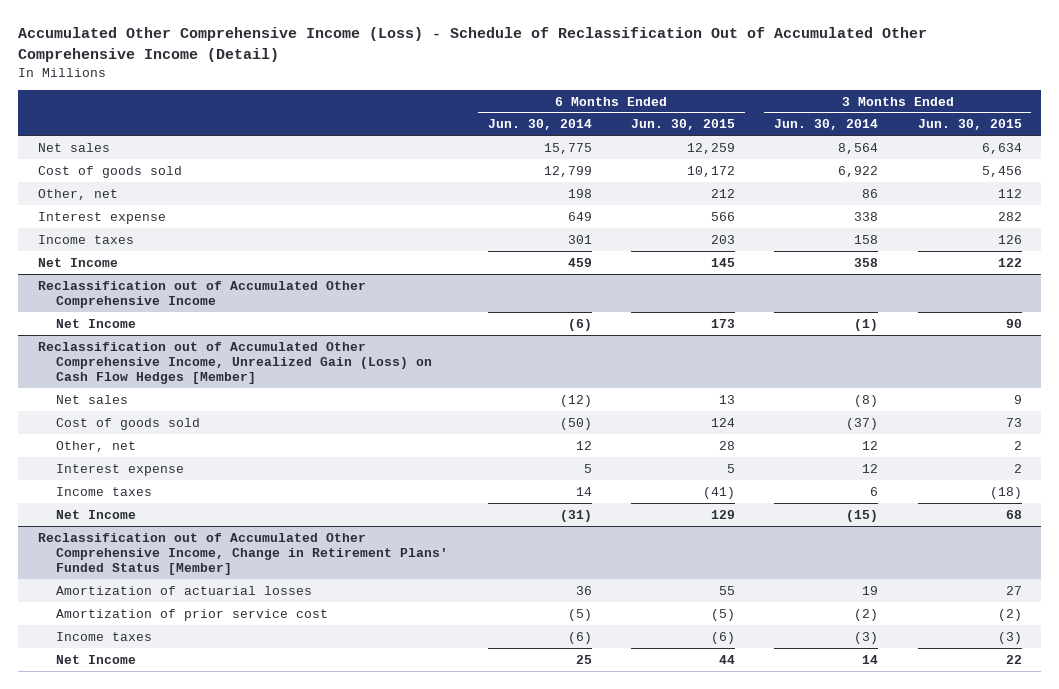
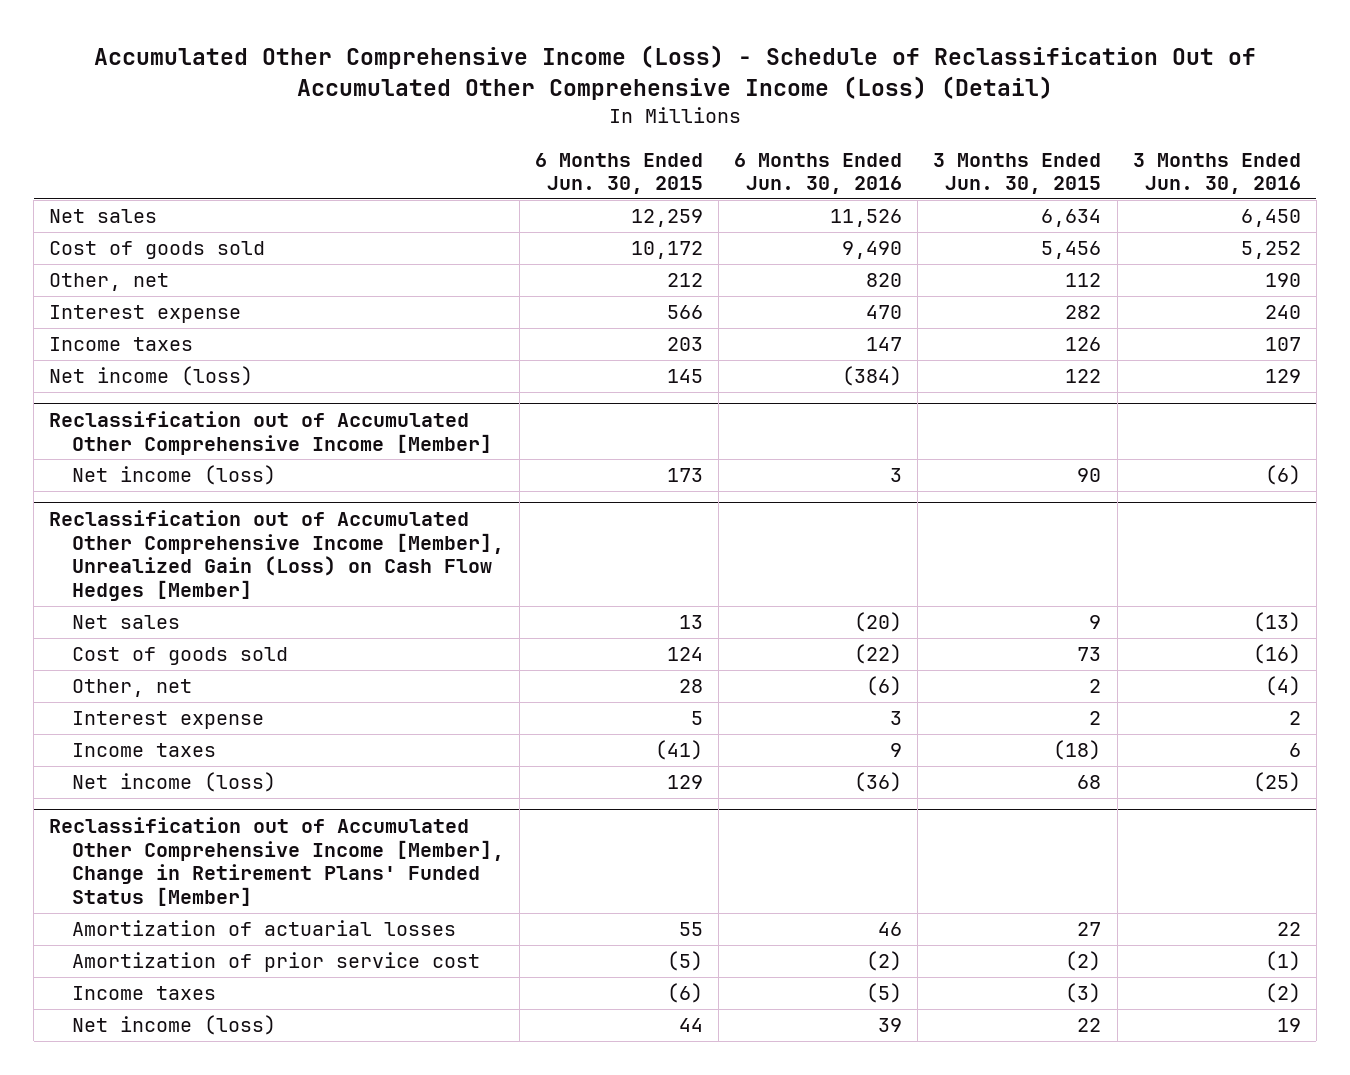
- Accumulated Other Comprehensive Income (Loss) - Schedule of Reclassification Out of Accumulated Other Comprehensive Income (Detail)
+ Accumulated Other Comprehensive Income (Loss) - Schedule of Reclassification Out of Accumulated Other Comprehensive Income (Loss) (Detail)
- | 6 Months Ended Jun. 30, 2014 | 6 Months Ended Jun. 30, 2015 | 3 Months Ended Jun. 30, 2014 | 3 Months Ended Jun. 30, 2015
+ | 6 Months Ended Jun. 30, 2015 | 6 Months Ended Jun. 30, 2016 | 3 Months Ended Jun. 30, 2015 | 3 Months Ended Jun. 30, 2016
- Net Income | 459 | 145 | 358 | 122
- Reclassification out of Accumulated Other Comprehensive Income
- Net Income | (6) | 173 | (1) | 90
- Reclassification out of Accumulated Other Comprehensive Income, Unrealized Gain (Loss) on Cash Flow Hedges [Member]
+ Net income (loss) | 145 | (384) | 122 | 129
+ Reclassification out of Accumulated Other Comprehensive Income [Member]
+ Net income (loss) | 173 | 3 | 90 | (6)
+ Reclassification out of Accumulated Other Comprehensive Income [Member], Unrealized Gain (Loss) on Cash Flow Hedges [Member]
- Net Income | (31) | 129 | (15) | 68
- Reclassification out of Accumulated Other Comprehensive Income, Change in Retirement Plans' Funded Status [Member]
+ Net income (loss) | 129 | (36) | 68 | (25)
+ Reclassification out of Accumulated Other Comprehensive Income [Member], Change in Retirement Plans' Funded Status [Member]
- Net Income | 25 | 44 | 14 | 22
+ Net income (loss) | 44 | 39 | 22 | 19

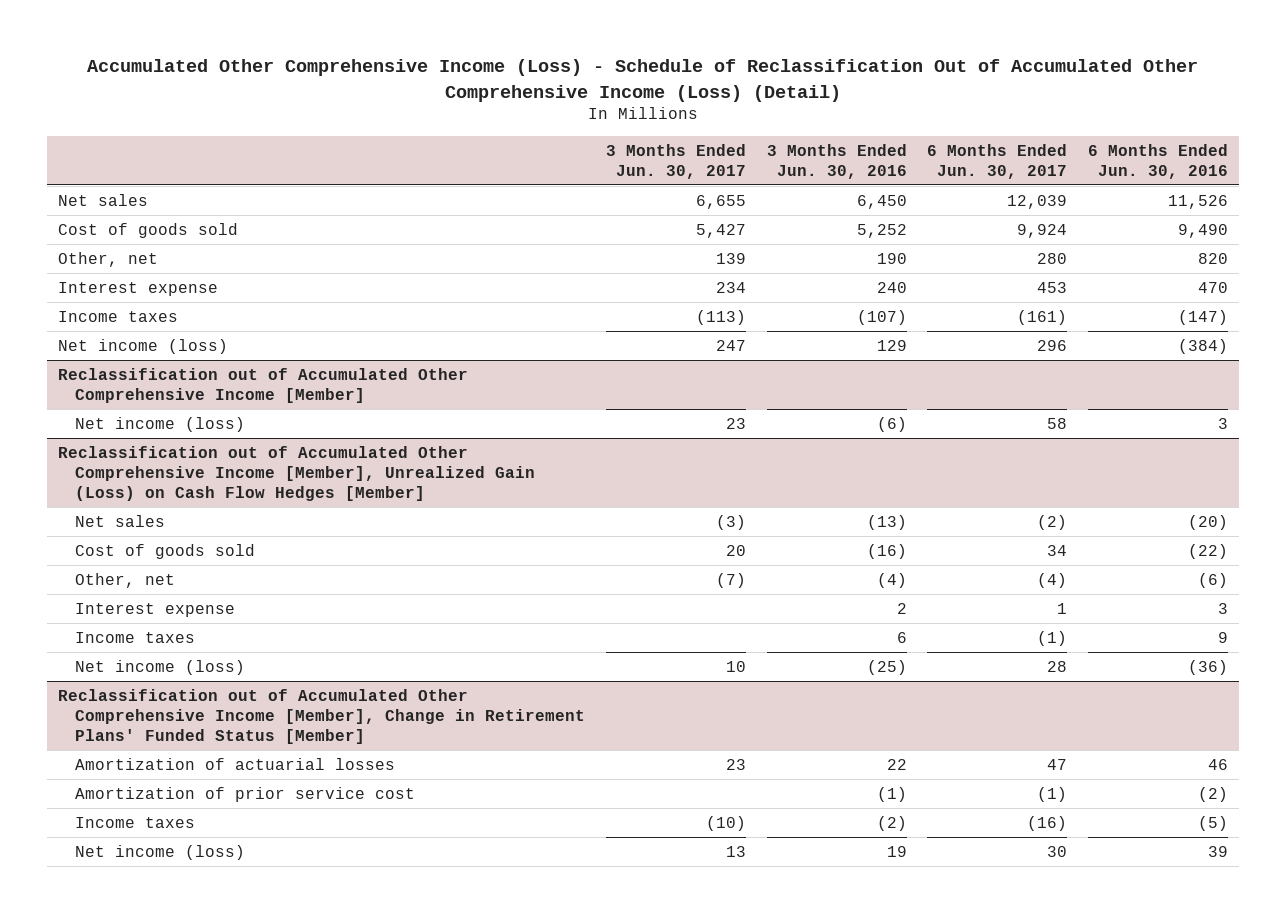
- | 6 Months Ended Jun. 30, 2015 | 6 Months Ended Jun. 30, 2016 | 3 Months Ended Jun. 30, 2015 | 3 Months Ended Jun. 30, 2016
+ | 3 Months Ended Jun. 30, 2017 | 3 Months Ended Jun. 30, 2016 | 6 Months Ended Jun. 30, 2017 | 6 Months Ended Jun. 30, 2016
- Income taxes | 203 | 147 | 126 | 107
+ Income taxes | (113) | (107) | (161) | (147)

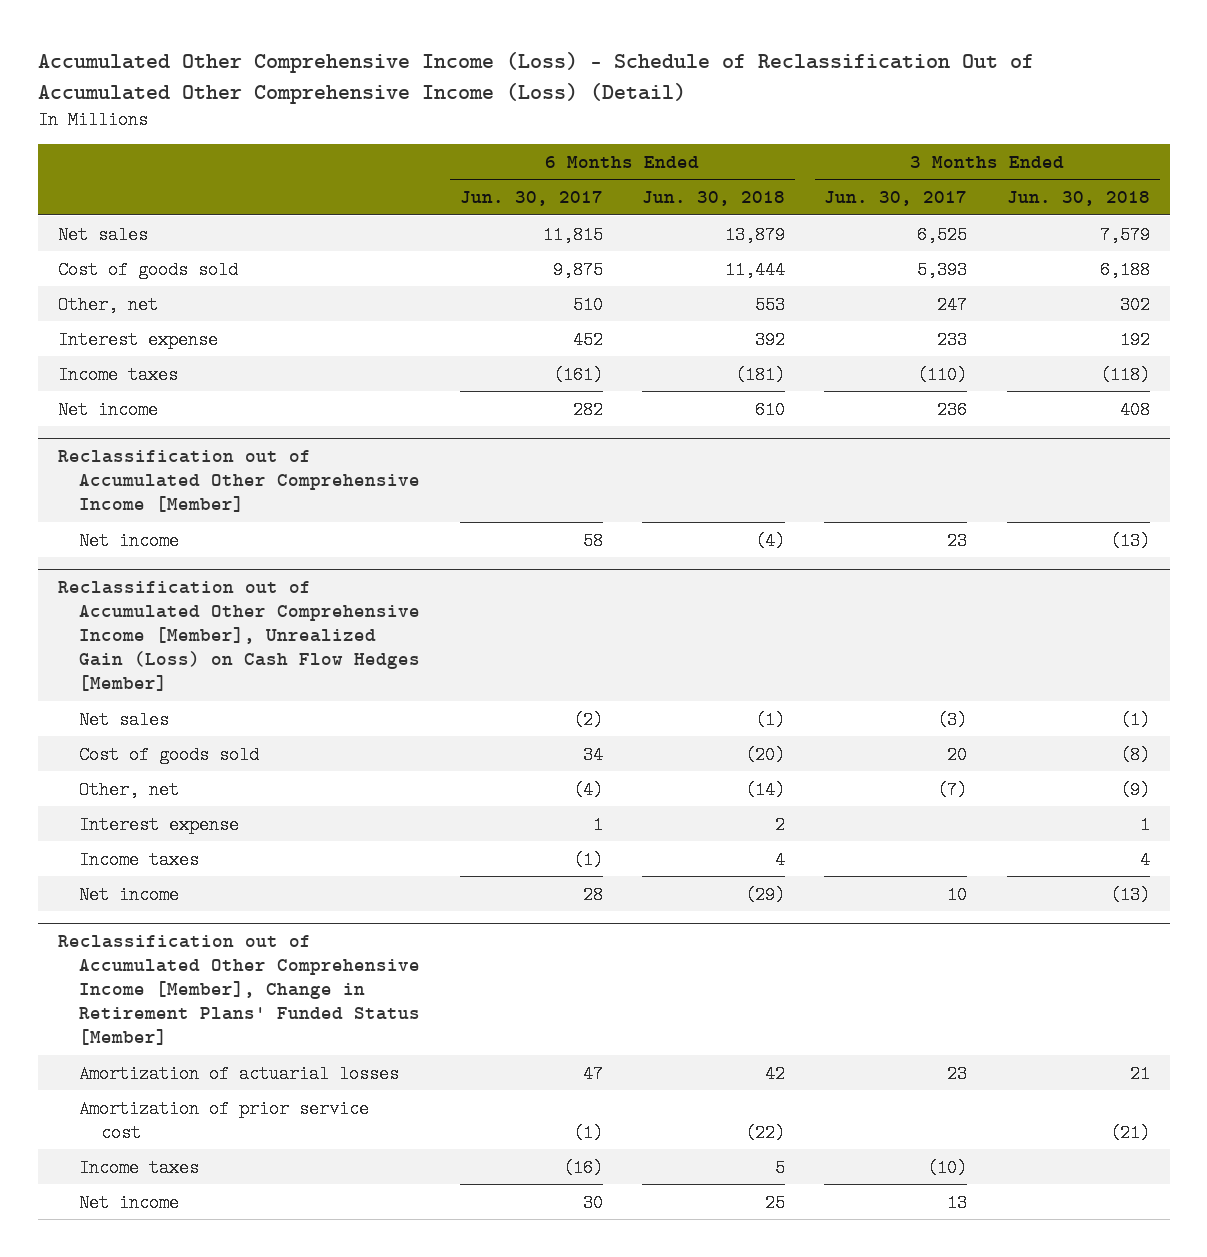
- | 3 Months Ended Jun. 30, 2017 | 3 Months Ended Jun. 30, 2016 | 6 Months Ended Jun. 30, 2017 | 6 Months Ended Jun. 30, 2016
+ | 6 Months Ended Jun. 30, 2017 | 6 Months Ended Jun. 30, 2018 | 3 Months Ended Jun. 30, 2017 | 3 Months Ended Jun. 30, 2018
- Net sales | 6,655 | 6,450 | 12,039 | 11,526
- Cost of goods sold | 5,427 | 5,252 | 9,924 | 9,490
- Other, net | 139 | 190 | 280 | 820
- Interest expense | 234 | 240 | 453 | 470
- Income taxes | (113) | (107) | (161) | (147)
- Net income (loss) | 247 | 129 | 296 | (384)
+ Net sales | 11,815 | 13,879 | 6,525 | 7,579
+ Cost of goods sold | 9,875 | 11,444 | 5,393 | 6,188
+ Other, net | 510 | 553 | 247 | 302
+ Interest expense | 452 | 392 | 233 | 192
+ Income taxes | (161) | (181) | (110) | (118)
+ Net income | 282 | 610 | 236 | 408
@ Reclassification out of Accumulated Other Comprehensive Income [Member]
- Net income (loss) | 23 | (6) | 58 | 3
+ Net income | 58 | (4) | 23 | (13)
@ Reclassification out of Accumulated Other Comprehensive Income [Member], Unrealized Gain (Loss) on Cash Flow Hedges [Member]
- Net income (loss) | 10 | (25) | 28 | (36)
+ Net income | 28 | (29) | 10 | (13)
@ Reclassification out of Accumulated Other Comprehensive Income [Member], Change in Retirement Plans' Funded Status [Member]
- Net income (loss) | 13 | 19 | 30 | 39
+ Net income | 30 | 25 | 13 |

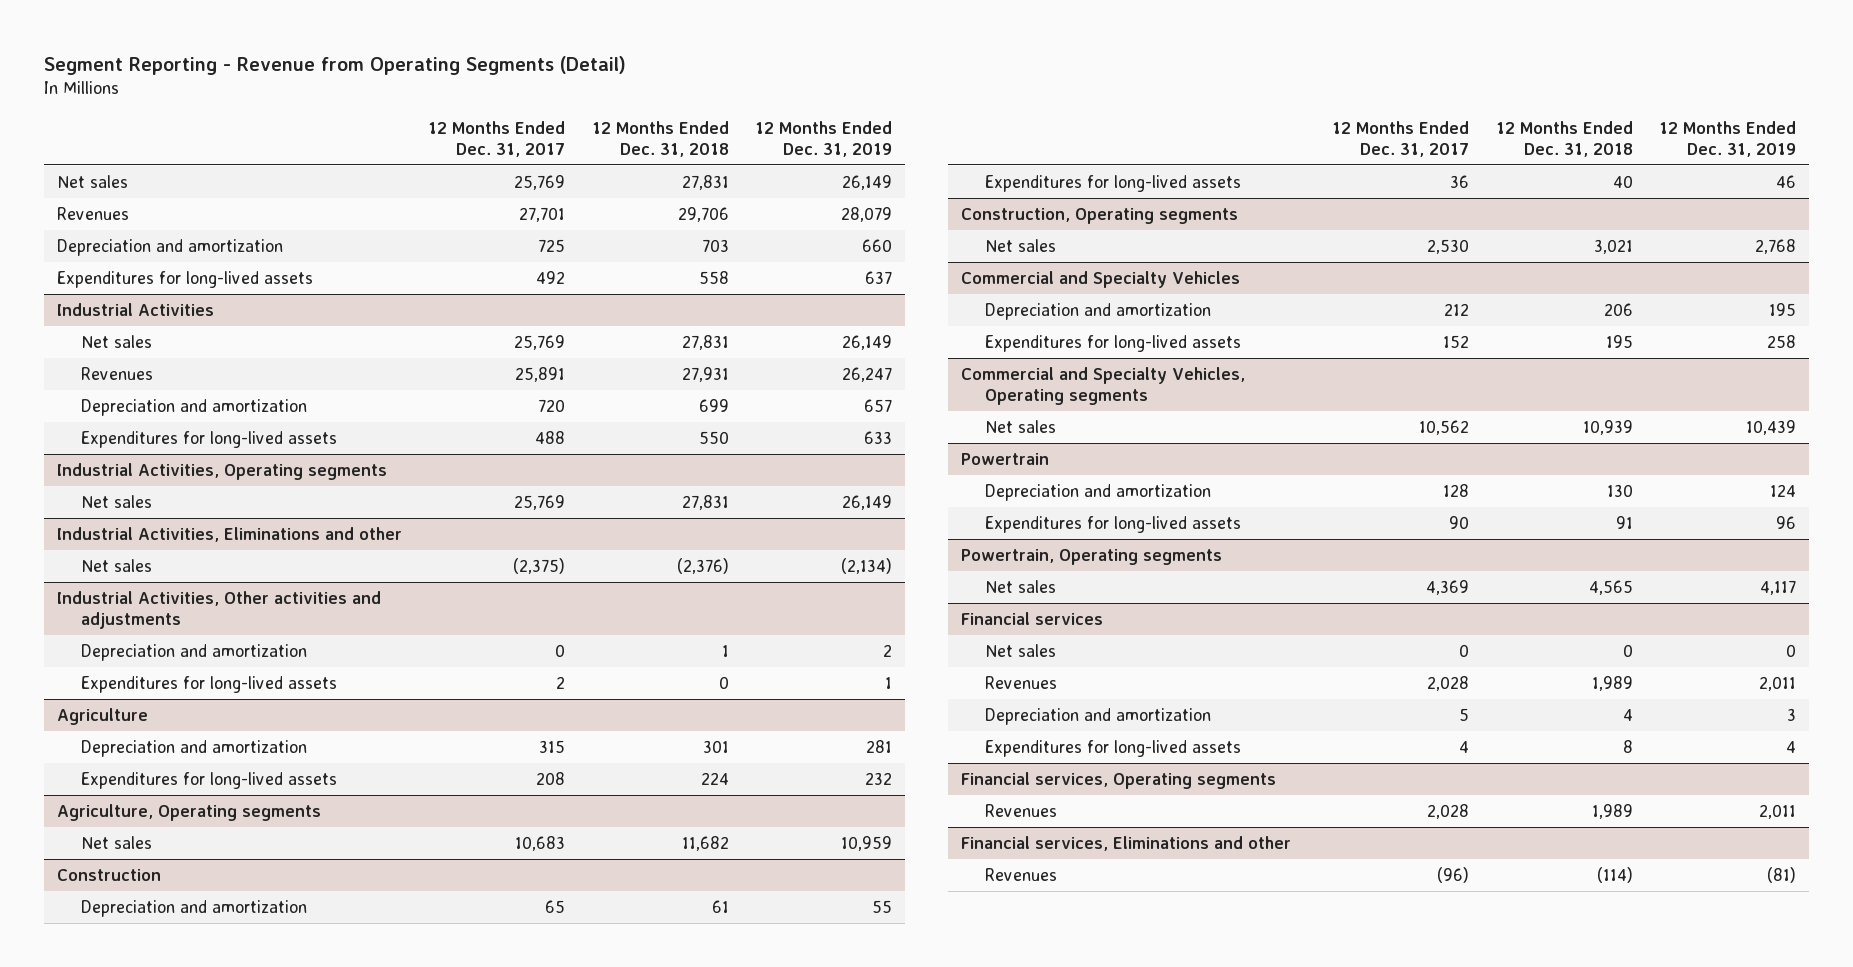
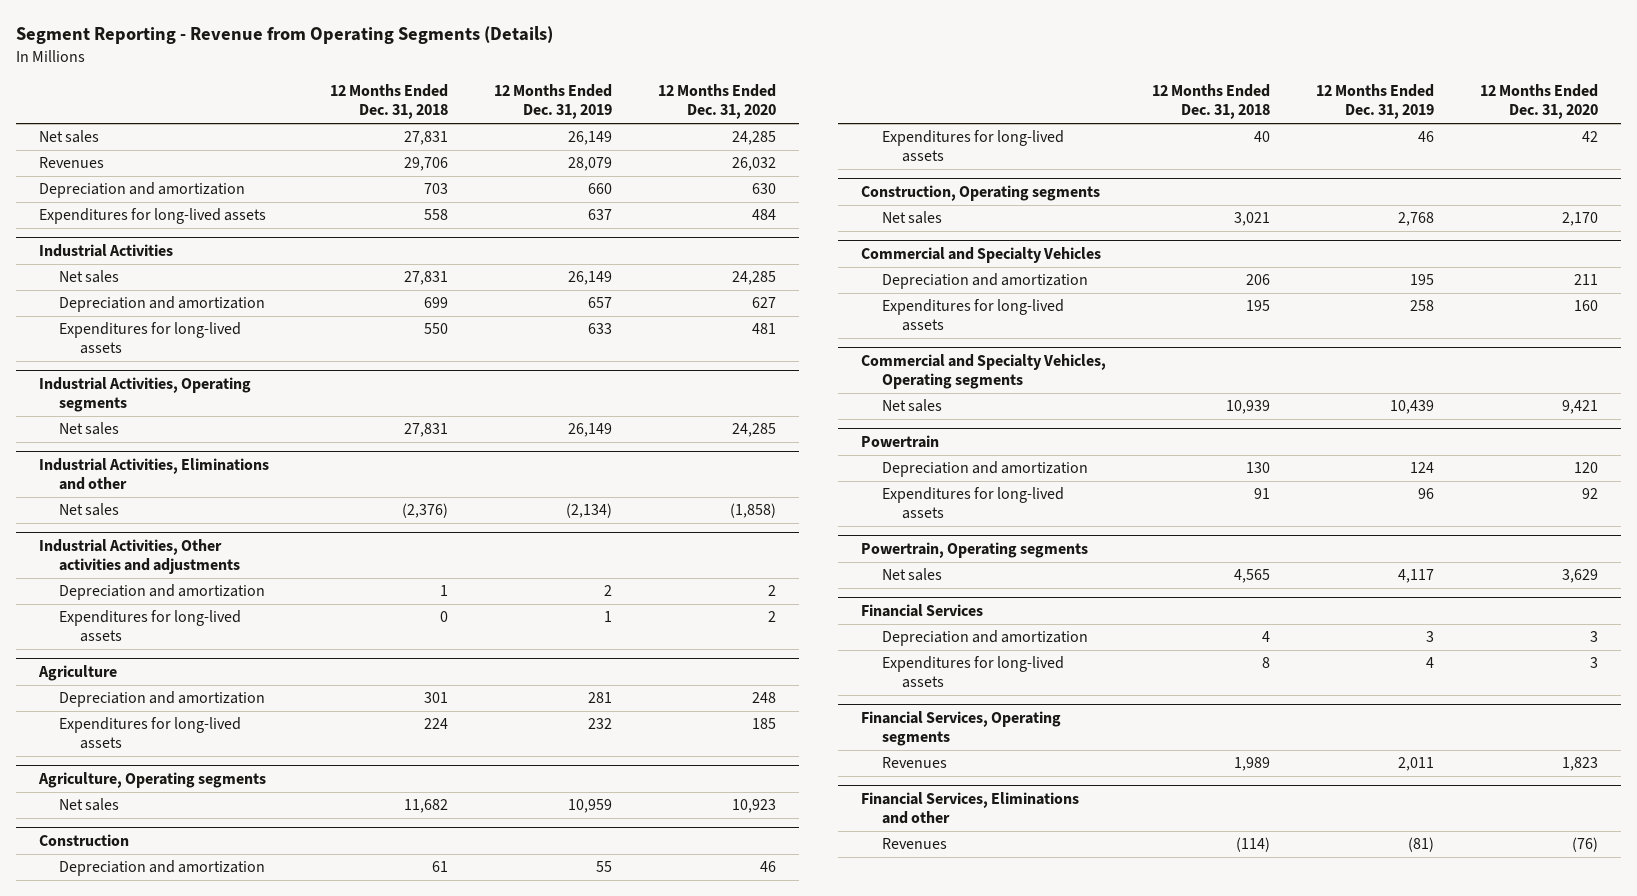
- Segment Reporting - Revenue from Operating Segments (Detail)
+ Segment Reporting - Revenue from Operating Segments (Details)
- | 12 Months Ended Dec. 31, 2017 | 12 Months Ended Dec. 31, 2018 | 12 Months Ended Dec. 31, 2019
+ | 12 Months Ended Dec. 31, 2018 | 12 Months Ended Dec. 31, 2019 | 12 Months Ended Dec. 31, 2020
@ Industrial Activities
- Revenues | 25,891 | 27,931 | 26,247
- Financial services
- Net sales | 0 | 0 | 0
- Revenues | 2,028 | 1,989 | 2,011
+ Financial Services
- Financial services, Operating segments
+ Financial Services, Operating segments
- Financial services, Eliminations and other
+ Financial Services, Eliminations and other

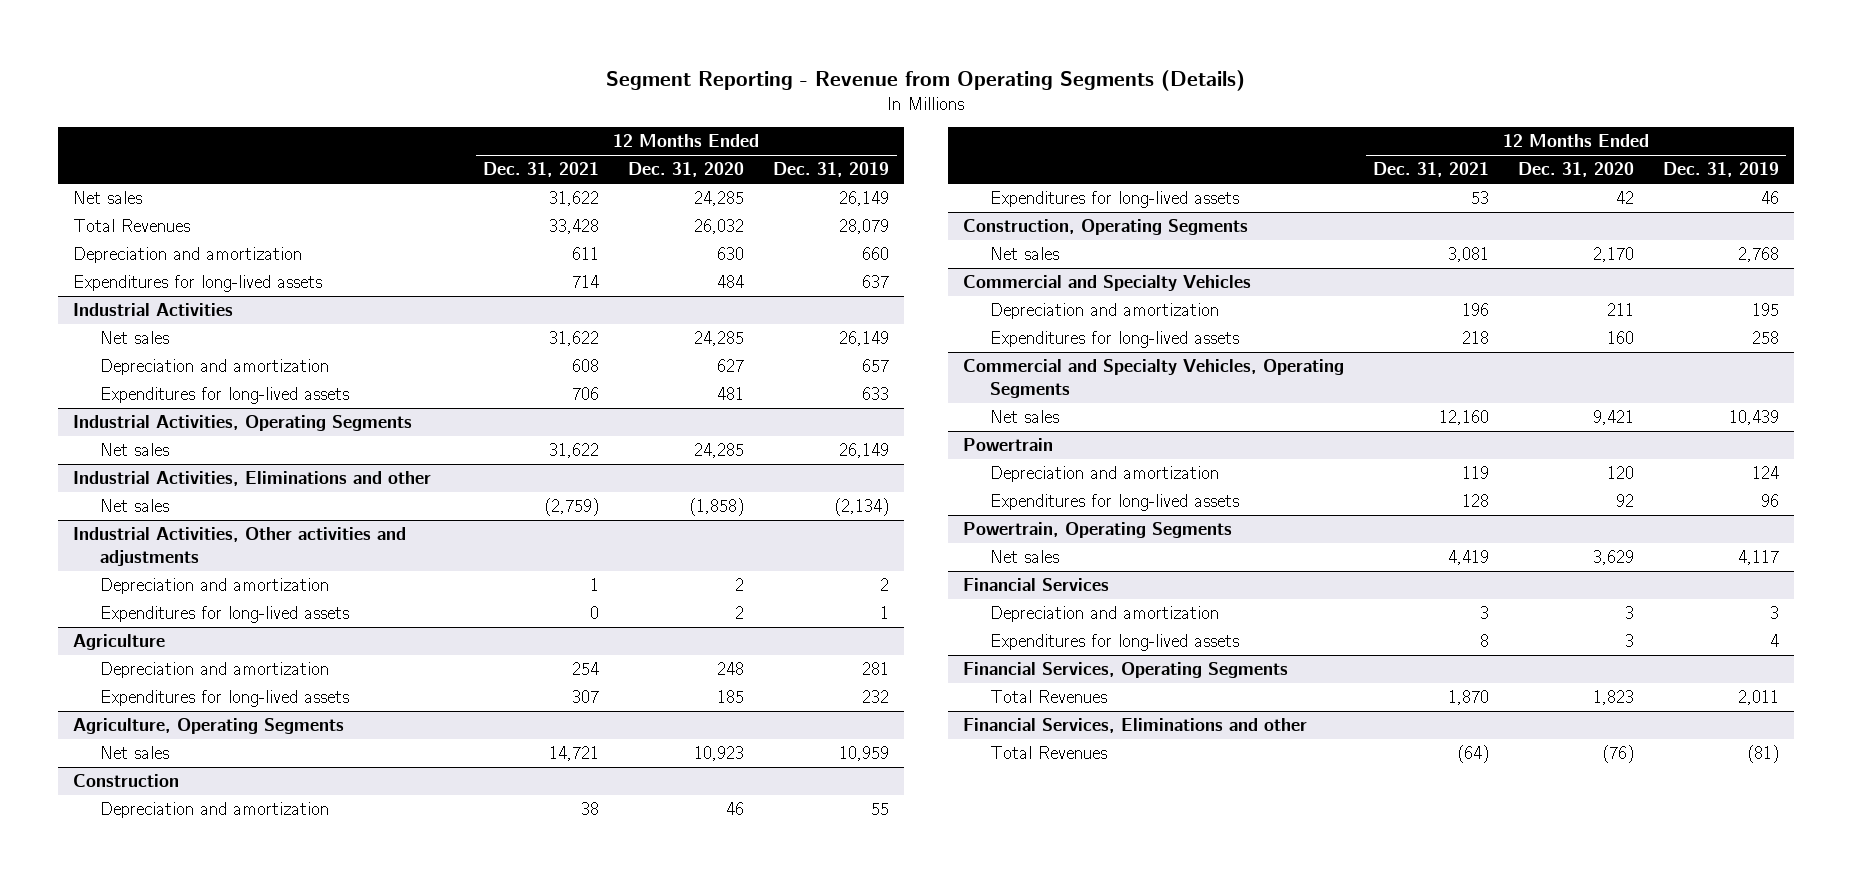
- | 12 Months Ended Dec. 31, 2018 | 12 Months Ended Dec. 31, 2019 | 12 Months Ended Dec. 31, 2020
+ | 12 Months Ended Dec. 31, 2021 | 12 Months Ended Dec. 31, 2020 | 12 Months Ended Dec. 31, 2019
- Revenues | 29,706 | 28,079 | 26,032
+ Total Revenues | 33,428 | 26,032 | 28,079
- Industrial Activities, Operating segments
+ Industrial Activities, Operating Segments
- Agriculture, Operating segments
+ Agriculture, Operating Segments
- Construction, Operating segments
+ Construction, Operating Segments
- Commercial and Specialty Vehicles, Operating segments
+ Commercial and Specialty Vehicles, Operating Segments
- Powertrain, Operating segments
+ Powertrain, Operating Segments
- Financial Services, Operating segments
- Revenues | 1,989 | 2,011 | 1,823
+ Financial Services, Operating Segments
+ Total Revenues | 1,870 | 1,823 | 2,011
@ Financial Services, Eliminations and other
- Revenues | (114) | (81) | (76)
+ Total Revenues | (64) | (76) | (81)

